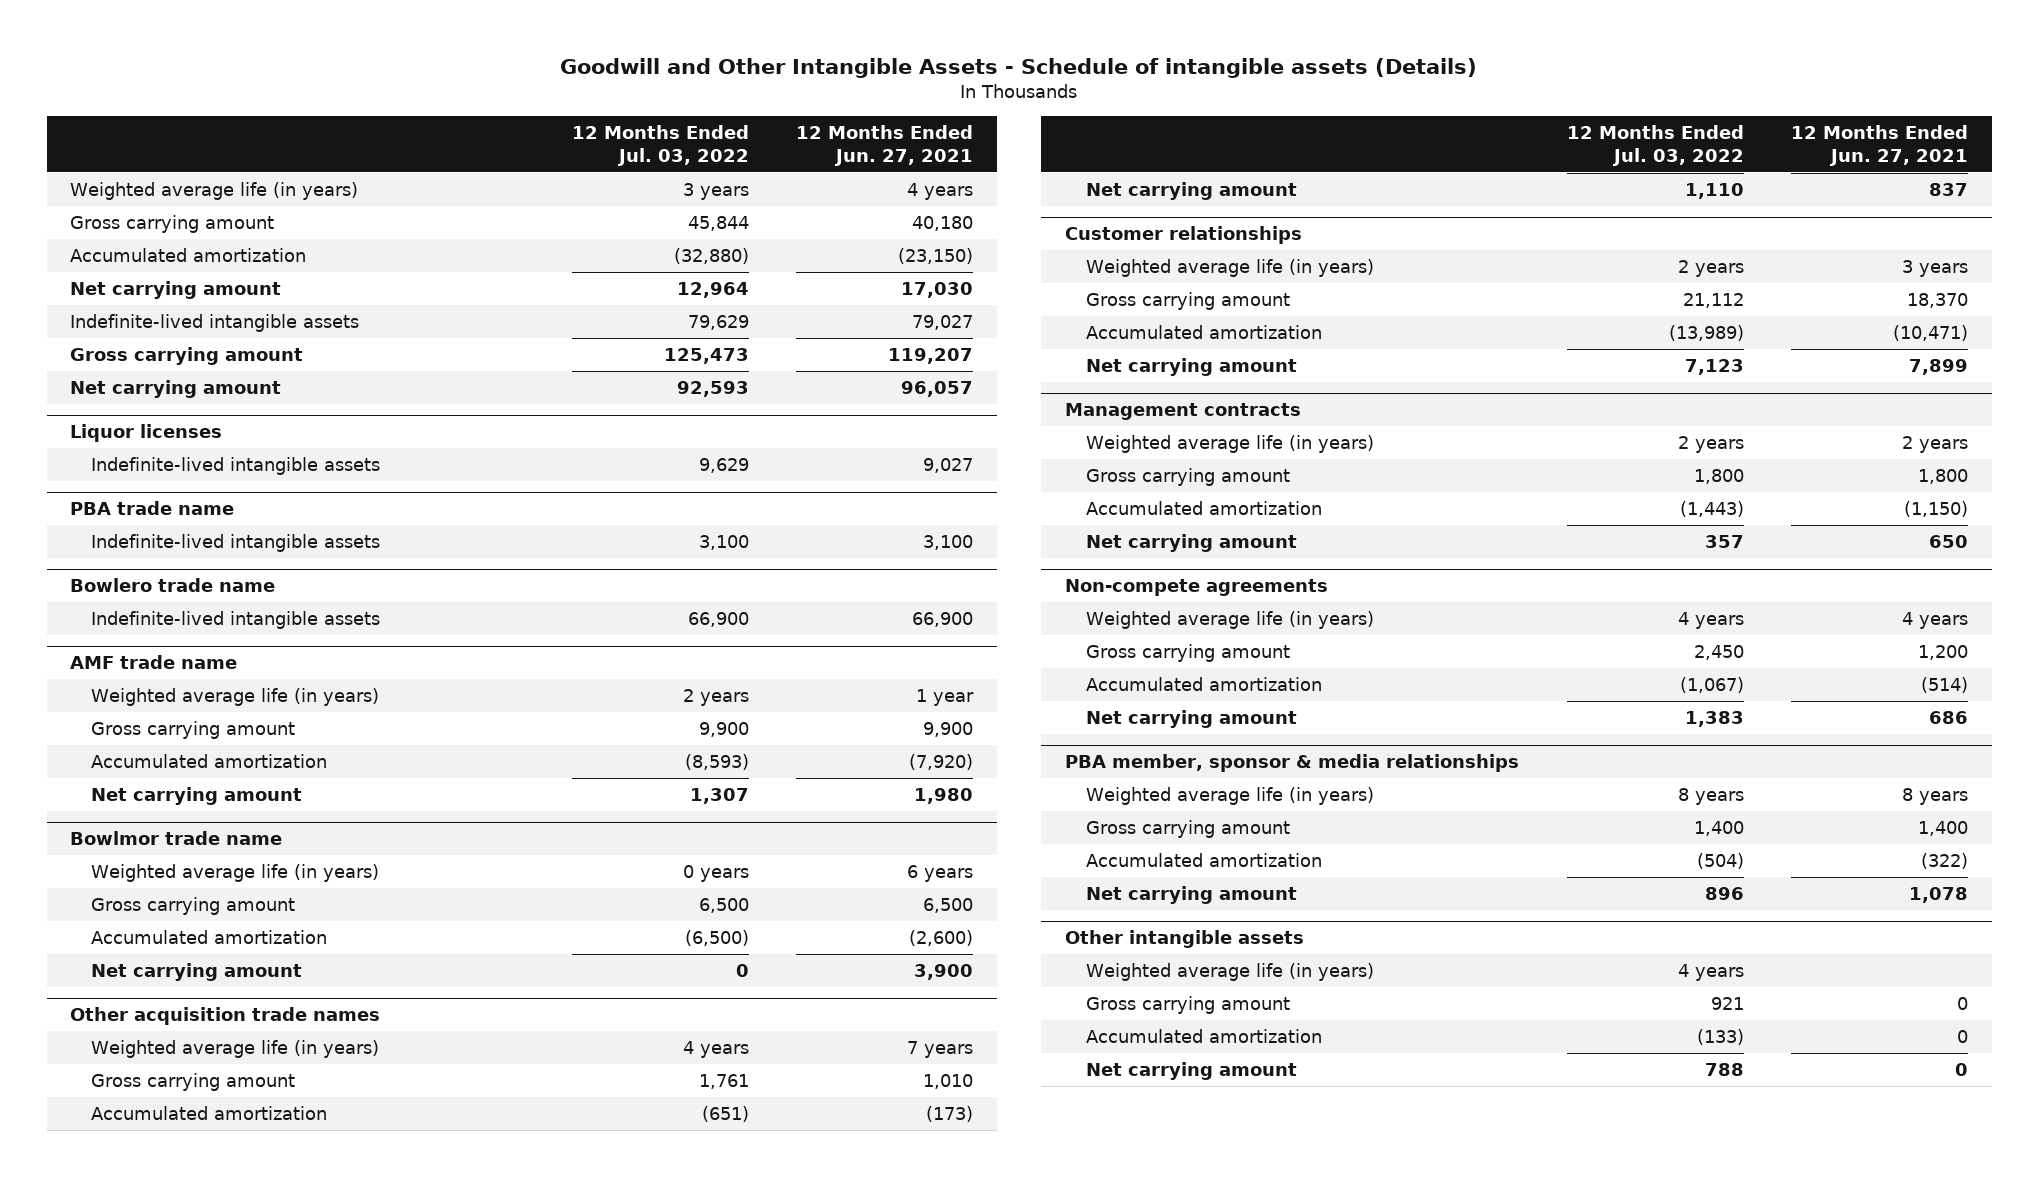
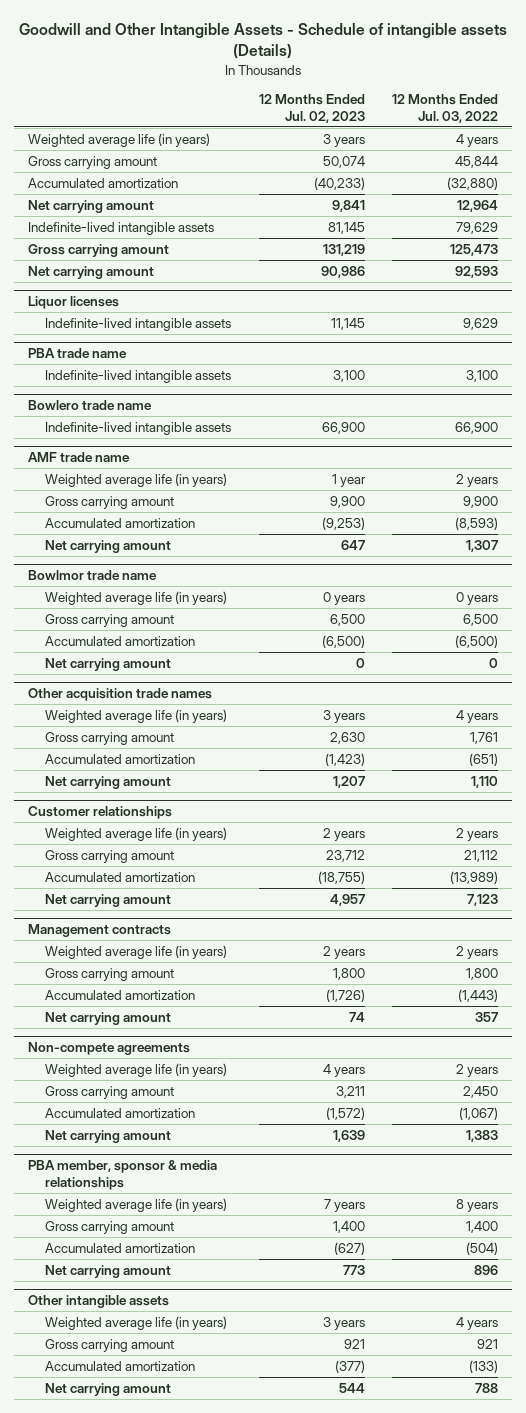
- | 12 Months Ended Jul. 03, 2022 | 12 Months Ended Jun. 27, 2021
+ | 12 Months Ended Jul. 02, 2023 | 12 Months Ended Jul. 03, 2022
- Weighted average life (in years) | 3 years | 4 years
+ Weighted average life (in years) | 3 years | 4 years
@ Non-compete agreements
- Weighted average life (in years) | 4 years | 4 years
+ Weighted average life (in years) | 4 years | 2 years

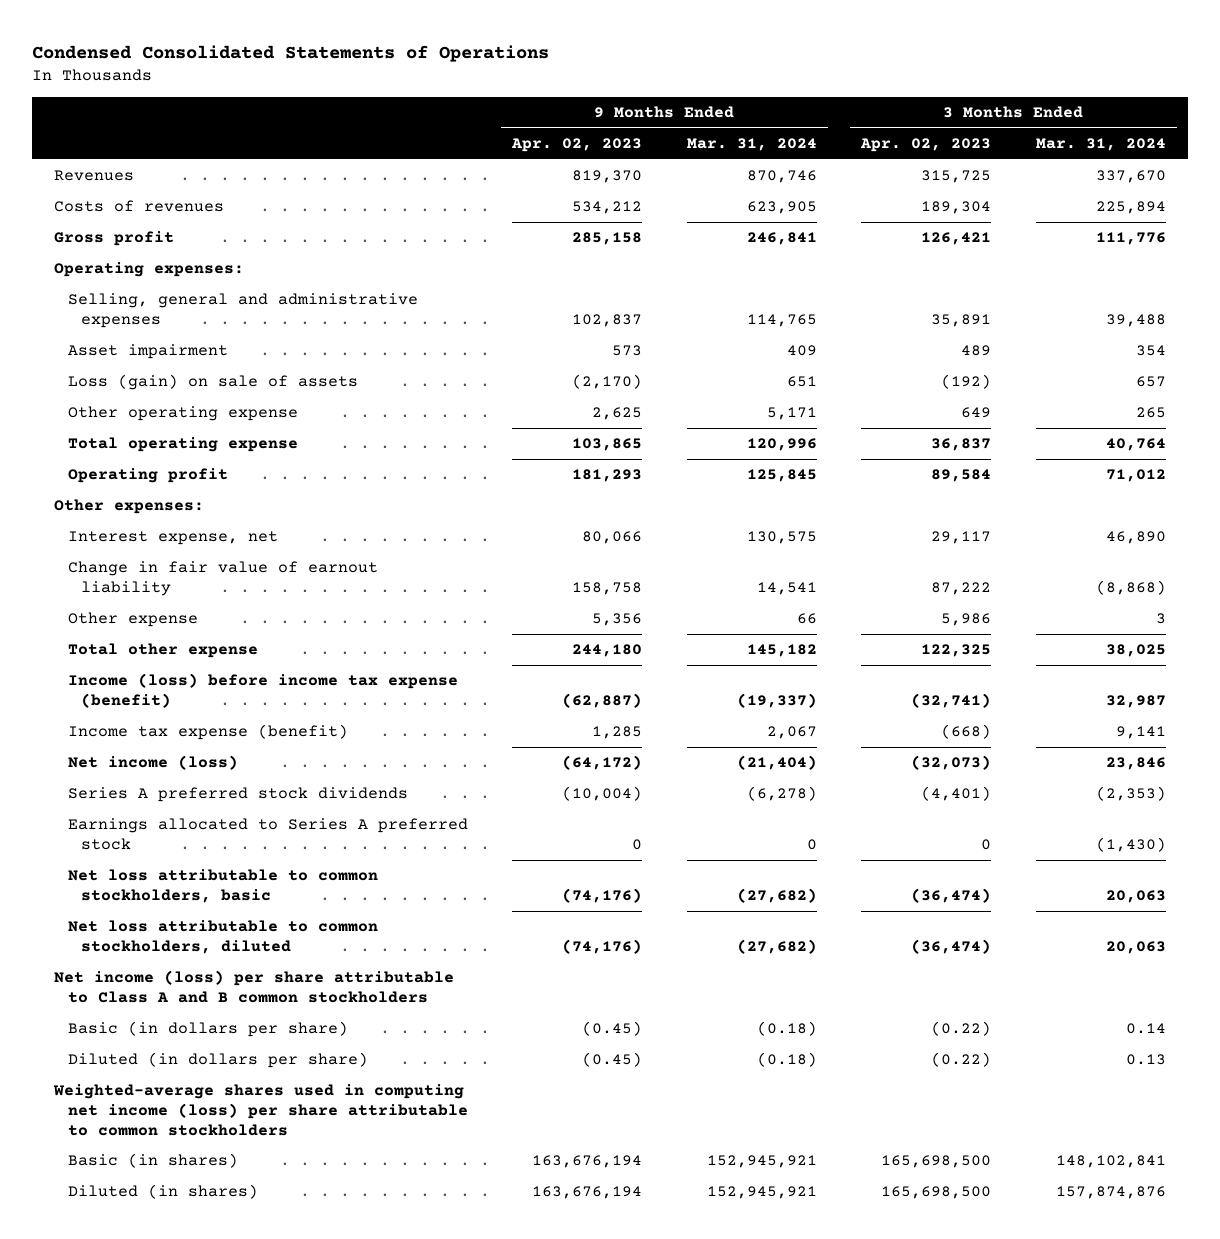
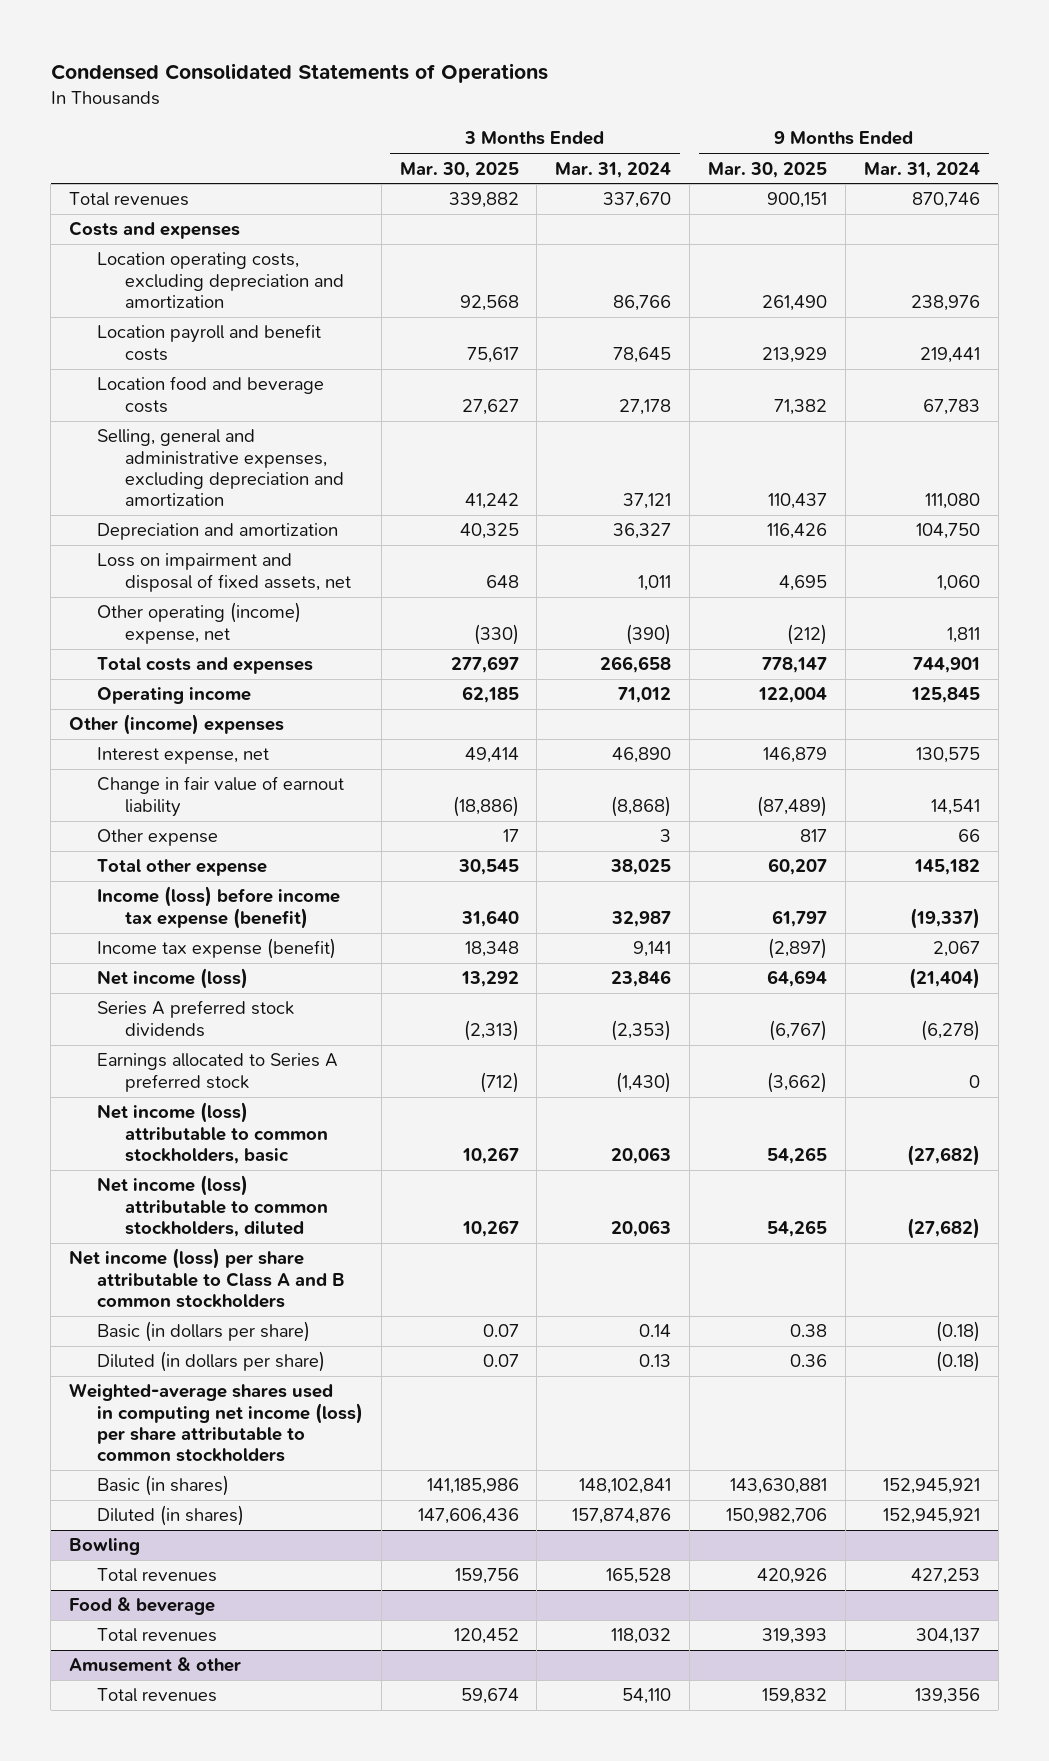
- | 9 Months Ended Apr. 02, 2023 | 9 Months Ended Mar. 31, 2024 | 3 Months Ended Apr. 02, 2023 | 3 Months Ended Mar. 31, 2024
+ | 3 Months Ended Mar. 30, 2025 | 3 Months Ended Mar. 31, 2024 | 9 Months Ended Mar. 30, 2025 | 9 Months Ended Mar. 31, 2024
- Revenues | 819,370 | 870,746 | 315,725 | 337,670
- Costs of revenues | 534,212 | 623,905 | 189,304 | 225,894
- Gross profit | 285,158 | 246,841 | 126,421 | 111,776
- Operating expenses:
- Selling, general and administrative expenses | 102,837 | 114,765 | 35,891 | 39,488
- Asset impairment | 573 | 409 | 489 | 354
- Loss (gain) on sale of assets | (2,170) | 651 | (192) | 657
- Other operating expense | 2,625 | 5,171 | 649 | 265
- Total operating expense | 103,865 | 120,996 | 36,837 | 40,764
- Operating profit | 181,293 | 125,845 | 89,584 | 71,012
- Other expenses:
+ Total revenues | 339,882 | 337,670 | 900,151 | 870,746
+ Costs and expenses
+ Location operating costs, excluding depreciation and amortization | 92,568 | 86,766 | 261,490 | 238,976
+ Location payroll and benefit costs | 75,617 | 78,645 | 213,929 | 219,441
+ Location food and beverage costs | 27,627 | 27,178 | 71,382 | 67,783
+ Selling, general and administrative expenses, excluding depreciation and amortization | 41,242 | 37,121 | 110,437 | 111,080
+ Depreciation and amortization | 40,325 | 36,327 | 116,426 | 104,750
+ Loss on impairment and disposal of fixed assets, net | 648 | 1,011 | 4,695 | 1,060
+ Other operating (income) expense, net | (330) | (390) | (212) | 1,811
+ Total costs and expenses | 277,697 | 266,658 | 778,147 | 744,901
+ Operating income | 62,185 | 71,012 | 122,004 | 125,845
+ Other (income) expenses
- Net loss attributable to common stockholders, basic | (74,176) | (27,682) | (36,474) | 20,063
- Net loss attributable to common stockholders, diluted | (74,176) | (27,682) | (36,474) | 20,063
+ Net income (loss) attributable to common stockholders, basic | 10,267 | 20,063 | 54,265 | (27,682)
+ Net income (loss) attributable to common stockholders, diluted | 10,267 | 20,063 | 54,265 | (27,682)
+ Bowling
+ Total revenues | 159,756 | 165,528 | 420,926 | 427,253
+ Food & beverage
+ Total revenues | 120,452 | 118,032 | 319,393 | 304,137
+ Amusement & other
+ Total revenues | 59,674 | 54,110 | 159,832 | 139,356

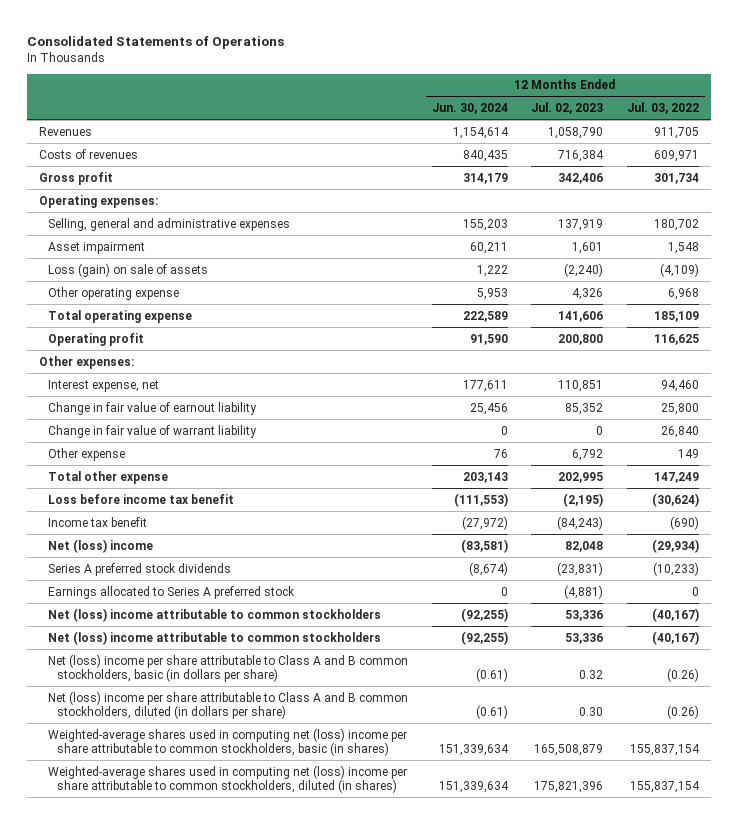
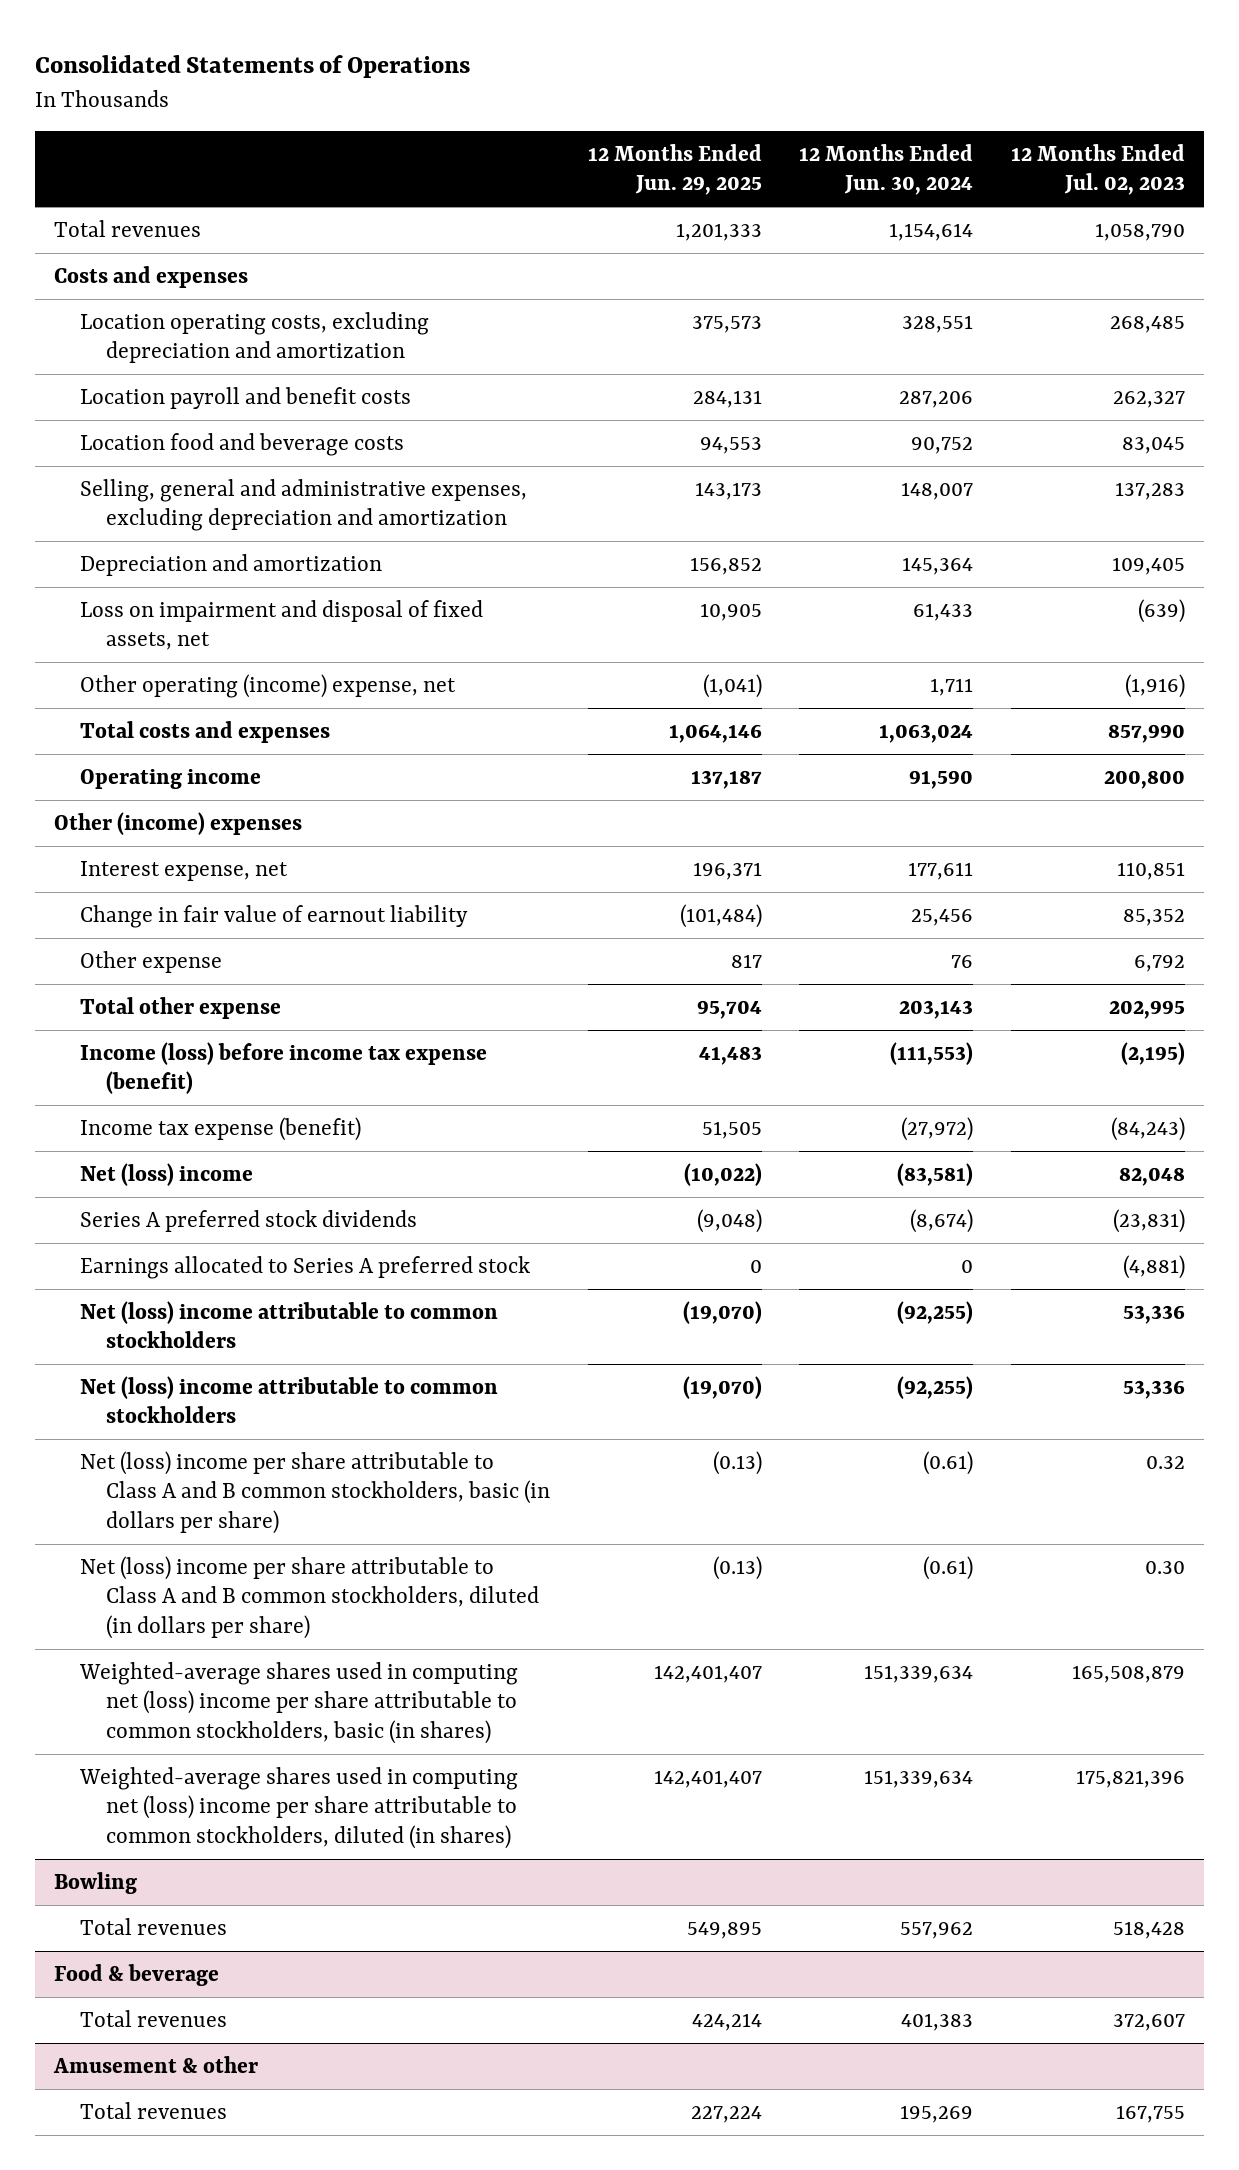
- | 12 Months Ended Jun. 30, 2024 | 12 Months Ended Jul. 02, 2023 | 12 Months Ended Jul. 03, 2022
+ | 12 Months Ended Jun. 29, 2025 | 12 Months Ended Jun. 30, 2024 | 12 Months Ended Jul. 02, 2023
- Revenues | 1,154,614 | 1,058,790 | 911,705
- Costs of revenues | 840,435 | 716,384 | 609,971
- Gross profit | 314,179 | 342,406 | 301,734
- Operating expenses:
- Selling, general and administrative expenses | 155,203 | 137,919 | 180,702
- Asset impairment | 60,211 | 1,601 | 1,548
- Loss (gain) on sale of assets | 1,222 | (2,240) | (4,109)
- Other operating expense | 5,953 | 4,326 | 6,968
- Total operating expense | 222,589 | 141,606 | 185,109
- Operating profit | 91,590 | 200,800 | 116,625
- Other expenses:
+ Total revenues | 1,201,333 | 1,154,614 | 1,058,790
+ Costs and expenses
+ Location operating costs, excluding depreciation and amortization | 375,573 | 328,551 | 268,485
+ Location payroll and benefit costs | 284,131 | 287,206 | 262,327
+ Location food and beverage costs | 94,553 | 90,752 | 83,045
+ Selling, general and administrative expenses, excluding depreciation and amortization | 143,173 | 148,007 | 137,283
+ Depreciation and amortization | 156,852 | 145,364 | 109,405
+ Loss on impairment and disposal of fixed assets, net | 10,905 | 61,433 | (639)
+ Other operating (income) expense, net | (1,041) | 1,711 | (1,916)
+ Total costs and expenses | 1,064,146 | 1,063,024 | 857,990
+ Operating income | 137,187 | 91,590 | 200,800
+ Other (income) expenses
- Change in fair value of warrant liability | 0 | 0 | 26,840
- Loss before income tax benefit | (111,553) | (2,195) | (30,624)
- Income tax benefit | (27,972) | (84,243) | (690)
+ Income (loss) before income tax expense (benefit) | 41,483 | (111,553) | (2,195)
+ Income tax expense (benefit) | 51,505 | (27,972) | (84,243)
+ Bowling
+ Total revenues | 549,895 | 557,962 | 518,428
+ Food & beverage
+ Total revenues | 424,214 | 401,383 | 372,607
+ Amusement & other
+ Total revenues | 227,224 | 195,269 | 167,755

